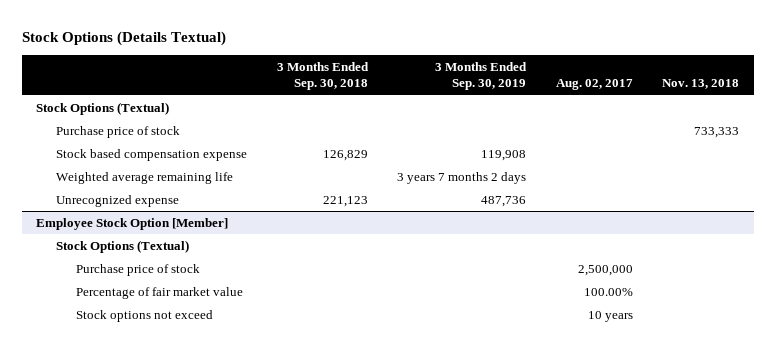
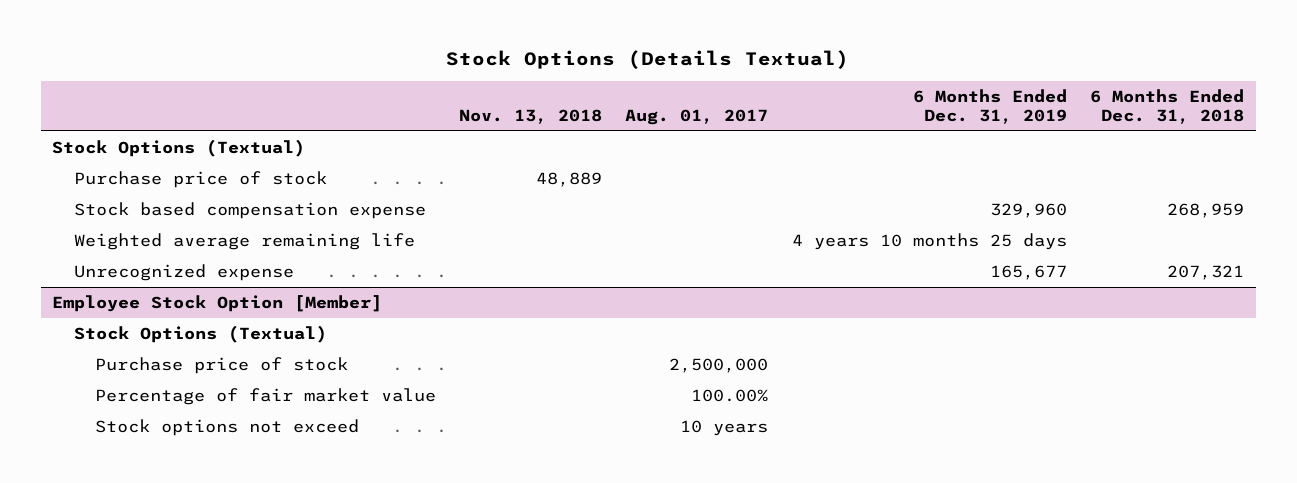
- | 3 Months Ended Sep. 30, 2018 | 3 Months Ended Sep. 30, 2019 | Aug. 02, 2017 | Nov. 13, 2018
+ | Nov. 13, 2018 | Aug. 01, 2017 | 6 Months Ended Dec. 31, 2019 | 6 Months Ended Dec. 31, 2018
- Purchase price of stock | | | | 733,333
+ Purchase price of stock | 48,889 | | |

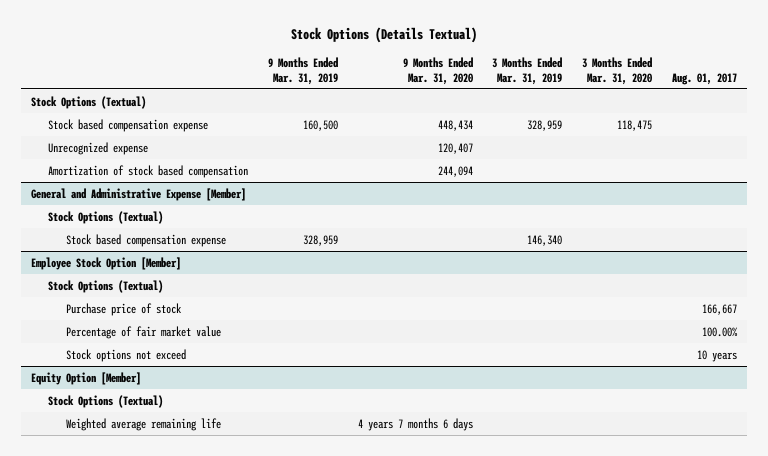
- | Nov. 13, 2018 | Aug. 01, 2017 | 6 Months Ended Dec. 31, 2019 | 6 Months Ended Dec. 31, 2018
+ | 9 Months Ended Mar. 31, 2019 | 9 Months Ended Mar. 31, 2020 | 3 Months Ended Mar. 31, 2019 | 3 Months Ended Mar. 31, 2020 | Aug. 01, 2017
- Purchase price of stock | 48,889 | | |
- Weighted average remaining life | | | 4 years 10 months 25 days |
+ Amortization of stock based compensation | | 244,094 | | |
+ General and Administrative Expense [Member]
+ Stock Options (Textual)
+ Stock based compensation expense | 328,959 | | 146,340 | |
@ Employee Stock Option [Member]
- Purchase price of stock | | 2,500,000 | |
+ Purchase price of stock | | | | | 166,667
+ Equity Option [Member]
+ Stock Options (Textual)
+ Weighted average remaining life | | 4 years 7 months 6 days | | |

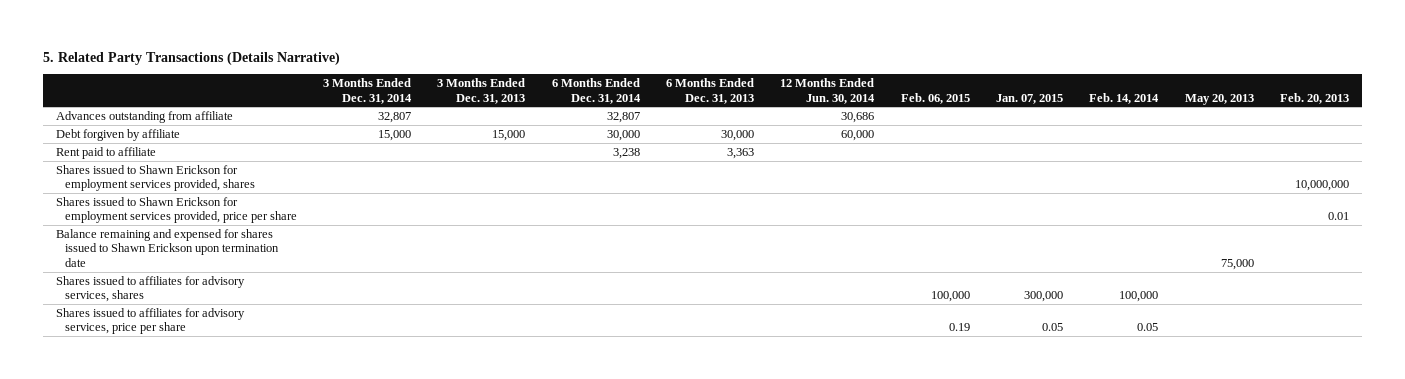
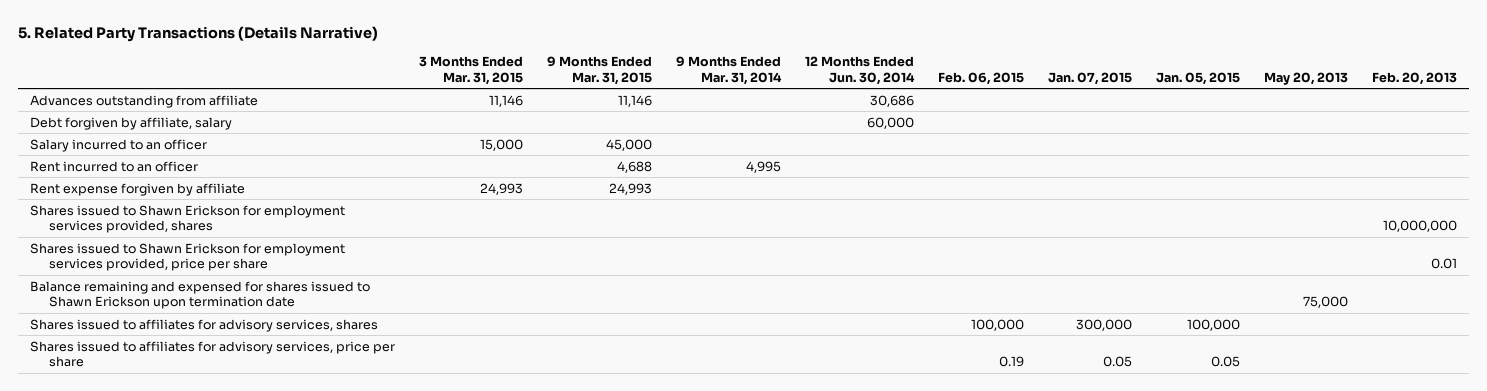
- | 3 Months Ended Dec. 31, 2014 | 3 Months Ended Dec. 31, 2013 | 6 Months Ended Dec. 31, 2014 | 6 Months Ended Dec. 31, 2013 | 12 Months Ended Jun. 30, 2014 | Feb. 06, 2015 | Jan. 07, 2015 | Feb. 14, 2014 | May 20, 2013 | Feb. 20, 2013
+ | 3 Months Ended Mar. 31, 2015 | 9 Months Ended Mar. 31, 2015 | 9 Months Ended Mar. 31, 2014 | 12 Months Ended Jun. 30, 2014 | Feb. 06, 2015 | Jan. 07, 2015 | Jan. 05, 2015 | May 20, 2013 | Feb. 20, 2013
- Debt forgiven by affiliate | 15,000 | 15,000 | 30,000 | 30,000 | 60,000 | | | | |
- Rent paid to affiliate | | | 3,238 | 3,363 | | | | | |
+ Debt forgiven by affiliate, salary | | | | 60,000 | | | | |
+ Salary incurred to an officer | 15,000 | 45,000 | | | | | | |
+ Rent incurred to an officer | | 4,688 | 4,995 | | | | | |
+ Rent expense forgiven by affiliate | 24,993 | 24,993 | | | | | | |

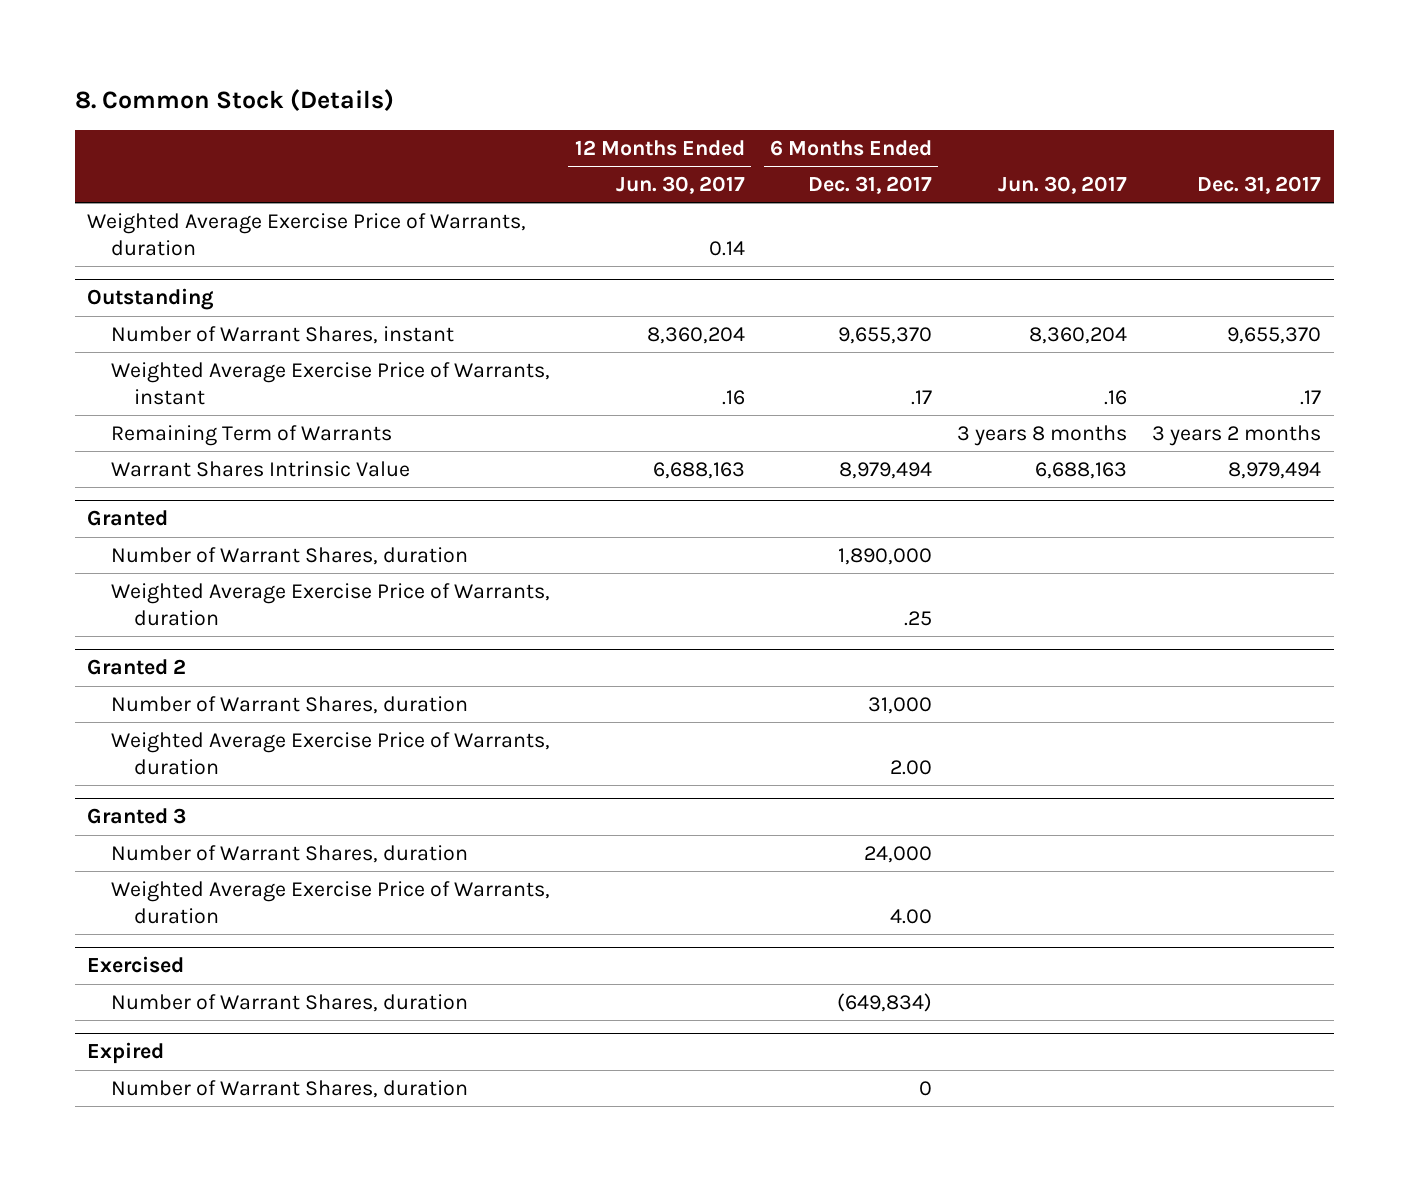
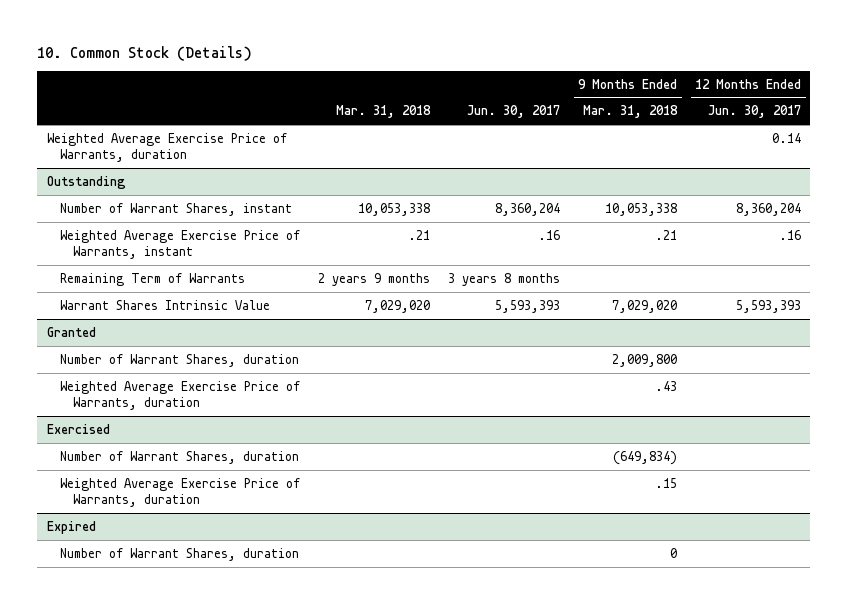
- 8. Common Stock (Details)
+ 10. Common Stock (Details)
- | 12 Months Ended Jun. 30, 2017 | 6 Months Ended Dec. 31, 2017 | Jun. 30, 2017 | Dec. 31, 2017
+ | Mar. 31, 2018 | Jun. 30, 2017 | 9 Months Ended Mar. 31, 2018 | 12 Months Ended Jun. 30, 2017
@ Outstanding
- Warrant Shares Intrinsic Value | 6,688,163 | 8,979,494 | 6,688,163 | 8,979,494
+ Warrant Shares Intrinsic Value | 7,029,020 | 5,593,393 | 7,029,020 | 5,593,393
- Granted 2
- Number of Warrant Shares, duration | | 31,000 | |
- Weighted Average Exercise Price of Warrants, duration | | 2.00 | |
- Granted 3
- Number of Warrant Shares, duration | | 24,000 | |
- Weighted Average Exercise Price of Warrants, duration | | 4.00 | |
@ Exercised
+ Weighted Average Exercise Price of Warrants, duration | | | .15 |

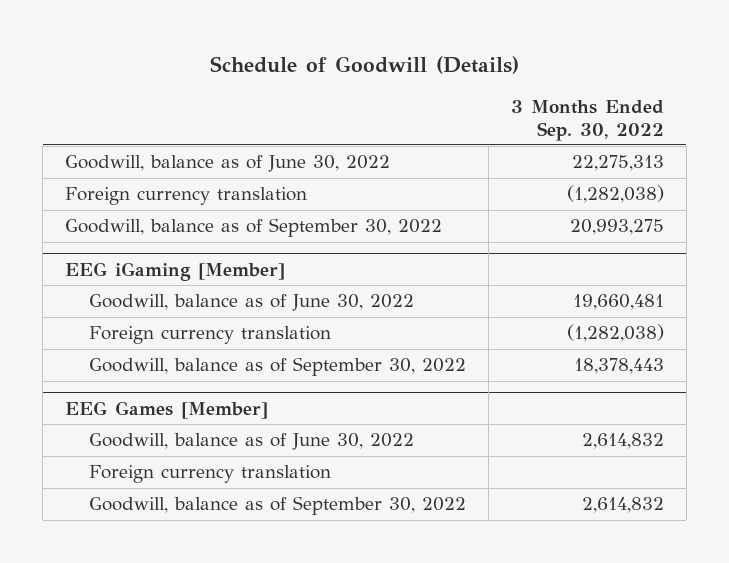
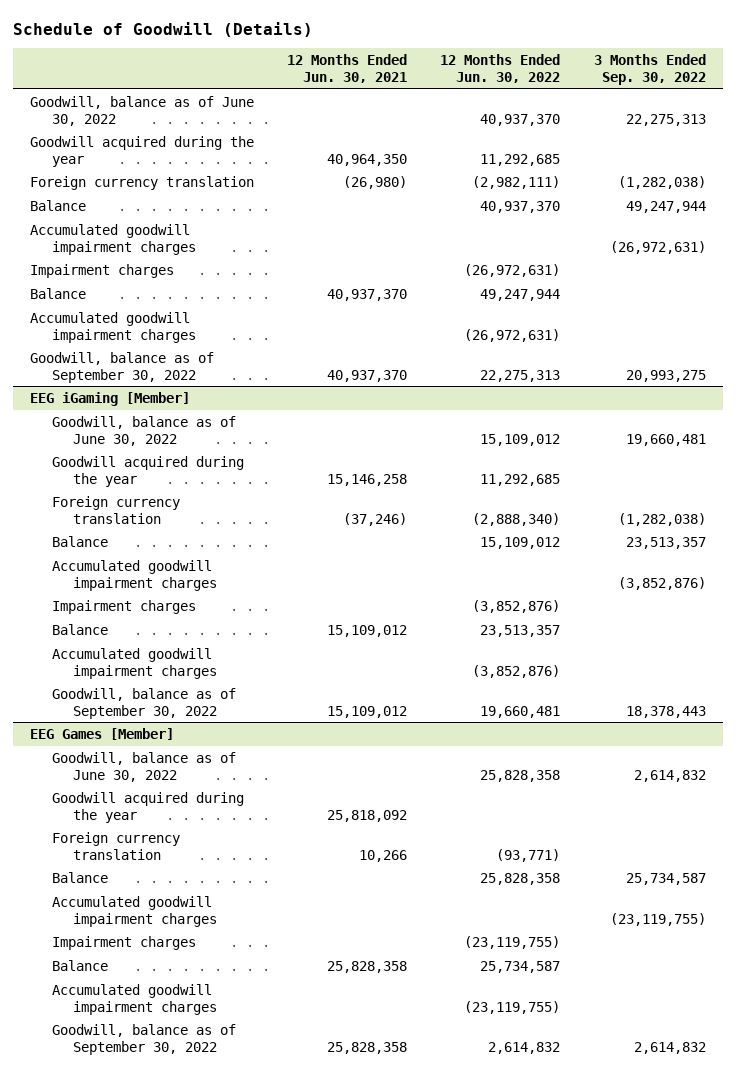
- | 3 Months Ended Sep. 30, 2022
+ | 12 Months Ended Jun. 30, 2021 | 12 Months Ended Jun. 30, 2022 | 3 Months Ended Sep. 30, 2022
+ Goodwill acquired during the year | 40,964,350 | 11,292,685 |
+ Balance | | 40,937,370 | 49,247,944
+ Accumulated goodwill impairment charges | | | (26,972,631)
+ Impairment charges | | (26,972,631) |
+ Balance | 40,937,370 | 49,247,944 |
+ Accumulated goodwill impairment charges | | (26,972,631) |
@ EEG iGaming [Member]
+ Goodwill acquired during the year | 15,146,258 | 11,292,685 |
+ Balance | | 15,109,012 | 23,513,357
+ Accumulated goodwill impairment charges | | | (3,852,876)
+ Impairment charges | | (3,852,876) |
+ Balance | 15,109,012 | 23,513,357 |
+ Accumulated goodwill impairment charges | | (3,852,876) |
@ EEG Games [Member]
+ Goodwill acquired during the year | 25,818,092 | |
+ Balance | | 25,828,358 | 25,734,587
+ Accumulated goodwill impairment charges | | | (23,119,755)
+ Impairment charges | | (23,119,755) |
+ Balance | 25,828,358 | 25,734,587 |
+ Accumulated goodwill impairment charges | | (23,119,755) |

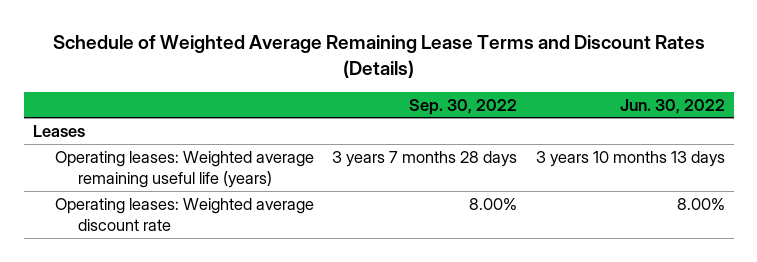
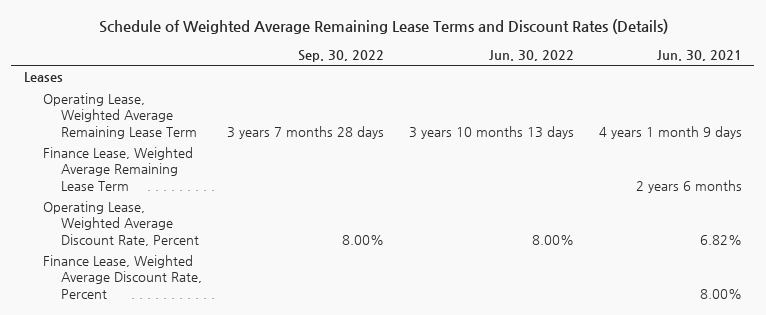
- | Sep. 30, 2022 | Jun. 30, 2022
+ | Sep. 30, 2022 | Jun. 30, 2022 | Jun. 30, 2021
- Operating leases: Weighted average remaining useful life (years) | 3 years 7 months 28 days | 3 years 10 months 13 days
- Operating leases: Weighted average discount rate | 8.00% | 8.00%
+ Operating Lease, Weighted Average Remaining Lease Term | 3 years 7 months 28 days | 3 years 10 months 13 days | 4 years 1 month 9 days
+ Finance Lease, Weighted Average Remaining Lease Term | | | 2 years 6 months
+ Operating Lease, Weighted Average Discount Rate, Percent | 8.00% | 8.00% | 6.82%
+ Finance Lease, Weighted Average Discount Rate, Percent | | | 8.00%

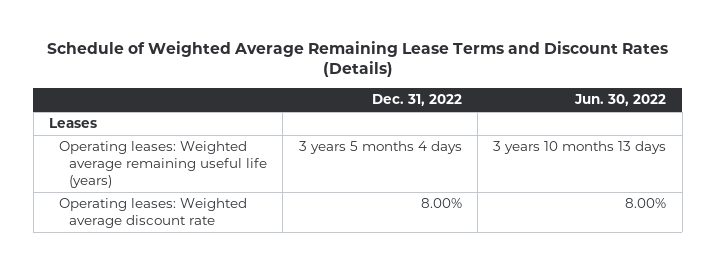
- | Sep. 30, 2022 | Jun. 30, 2022 | Jun. 30, 2021
+ | Dec. 31, 2022 | Jun. 30, 2022
- Operating Lease, Weighted Average Remaining Lease Term | 3 years 7 months 28 days | 3 years 10 months 13 days | 4 years 1 month 9 days
- Finance Lease, Weighted Average Remaining Lease Term | | | 2 years 6 months
- Operating Lease, Weighted Average Discount Rate, Percent | 8.00% | 8.00% | 6.82%
- Finance Lease, Weighted Average Discount Rate, Percent | | | 8.00%
+ Operating leases: Weighted average remaining useful life (years) | 3 years 5 months 4 days | 3 years 10 months 13 days
+ Operating leases: Weighted average discount rate | 8.00% | 8.00%

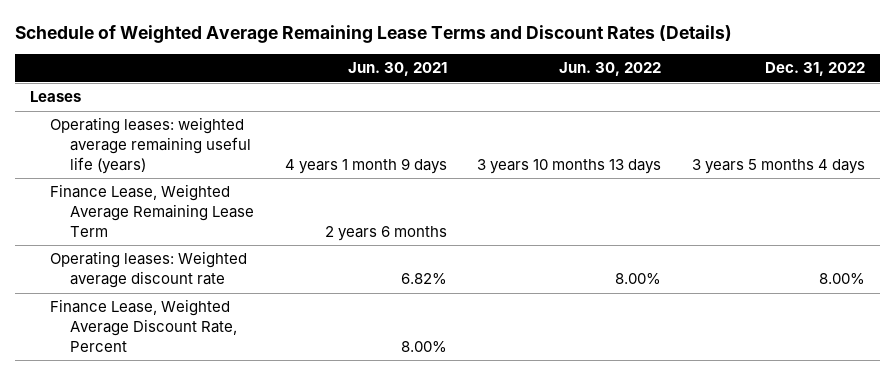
- | Dec. 31, 2022 | Jun. 30, 2022
+ | Jun. 30, 2021 | Jun. 30, 2022 | Dec. 31, 2022
- Operating leases: Weighted average remaining useful life (years) | 3 years 5 months 4 days | 3 years 10 months 13 days
+ Operating leases: weighted average remaining useful life (years) | 4 years 1 month 9 days | 3 years 10 months 13 days | 3 years 5 months 4 days
+ Finance Lease, Weighted Average Remaining Lease Term | 2 years 6 months | |
+ Finance Lease, Weighted Average Discount Rate, Percent | 8.00% | |

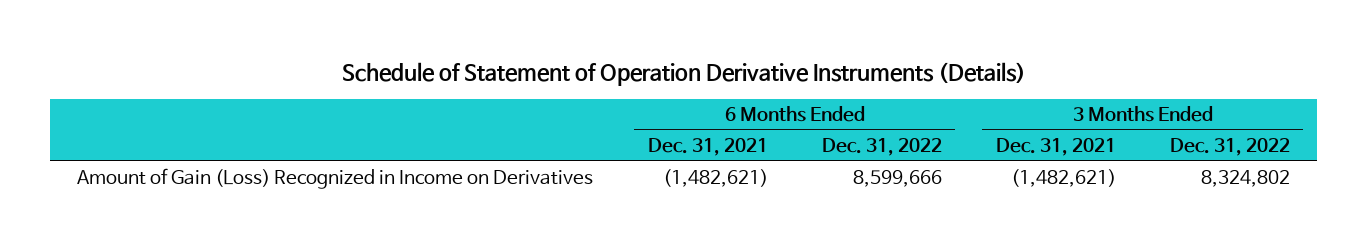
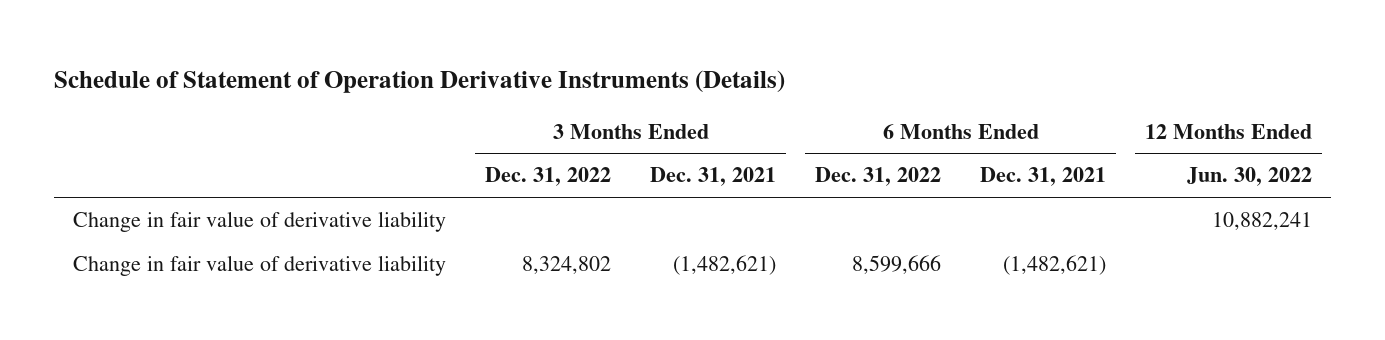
- | 6 Months Ended Dec. 31, 2021 | 6 Months Ended Dec. 31, 2022 | 3 Months Ended Dec. 31, 2021 | 3 Months Ended Dec. 31, 2022
+ | 3 Months Ended Dec. 31, 2022 | 3 Months Ended Dec. 31, 2021 | 6 Months Ended Dec. 31, 2022 | 6 Months Ended Dec. 31, 2021 | 12 Months Ended Jun. 30, 2022
- Amount of Gain (Loss) Recognized in Income on Derivatives | (1,482,621) | 8,599,666 | (1,482,621) | 8,324,802
+ Change in fair value of derivative liability | | | | | 10,882,241
+ Change in fair value of derivative liability | 8,324,802 | (1,482,621) | 8,599,666 | (1,482,621) |

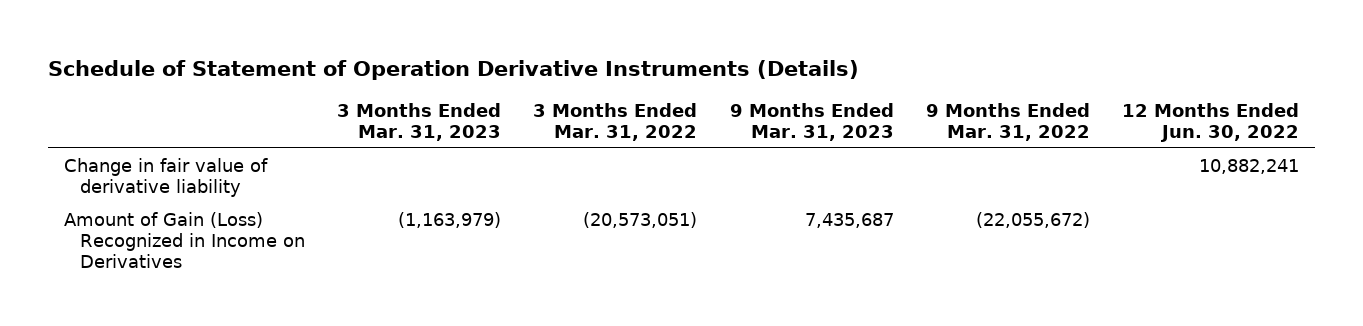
- | 3 Months Ended Dec. 31, 2022 | 3 Months Ended Dec. 31, 2021 | 6 Months Ended Dec. 31, 2022 | 6 Months Ended Dec. 31, 2021 | 12 Months Ended Jun. 30, 2022
+ | 3 Months Ended Mar. 31, 2023 | 3 Months Ended Mar. 31, 2022 | 9 Months Ended Mar. 31, 2023 | 9 Months Ended Mar. 31, 2022 | 12 Months Ended Jun. 30, 2022
- Change in fair value of derivative liability | 8,324,802 | (1,482,621) | 8,599,666 | (1,482,621) |
+ Amount of Gain (Loss) Recognized in Income on Derivatives | (1,163,979) | (20,573,051) | 7,435,687 | (22,055,672) |

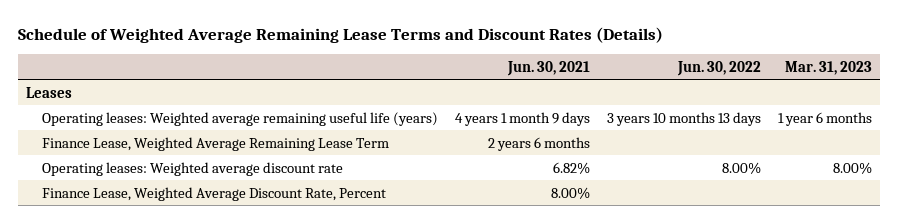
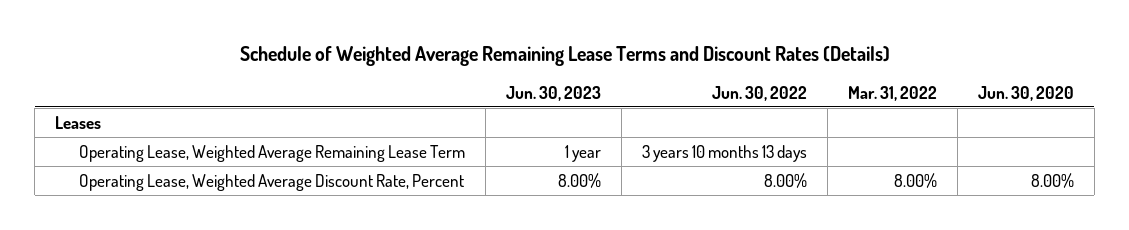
- | Jun. 30, 2021 | Jun. 30, 2022 | Mar. 31, 2023
+ | Jun. 30, 2023 | Jun. 30, 2022 | Mar. 31, 2022 | Jun. 30, 2020
- Operating leases: Weighted average remaining useful life (years) | 4 years 1 month 9 days | 3 years 10 months 13 days | 1 year 6 months
- Finance Lease, Weighted Average Remaining Lease Term | 2 years 6 months | |
- Operating leases: Weighted average discount rate | 6.82% | 8.00% | 8.00%
- Finance Lease, Weighted Average Discount Rate, Percent | 8.00% | |
+ Operating Lease, Weighted Average Remaining Lease Term | 1 year | 3 years 10 months 13 days | |
+ Operating Lease, Weighted Average Discount Rate, Percent | 8.00% | 8.00% | 8.00% | 8.00%

